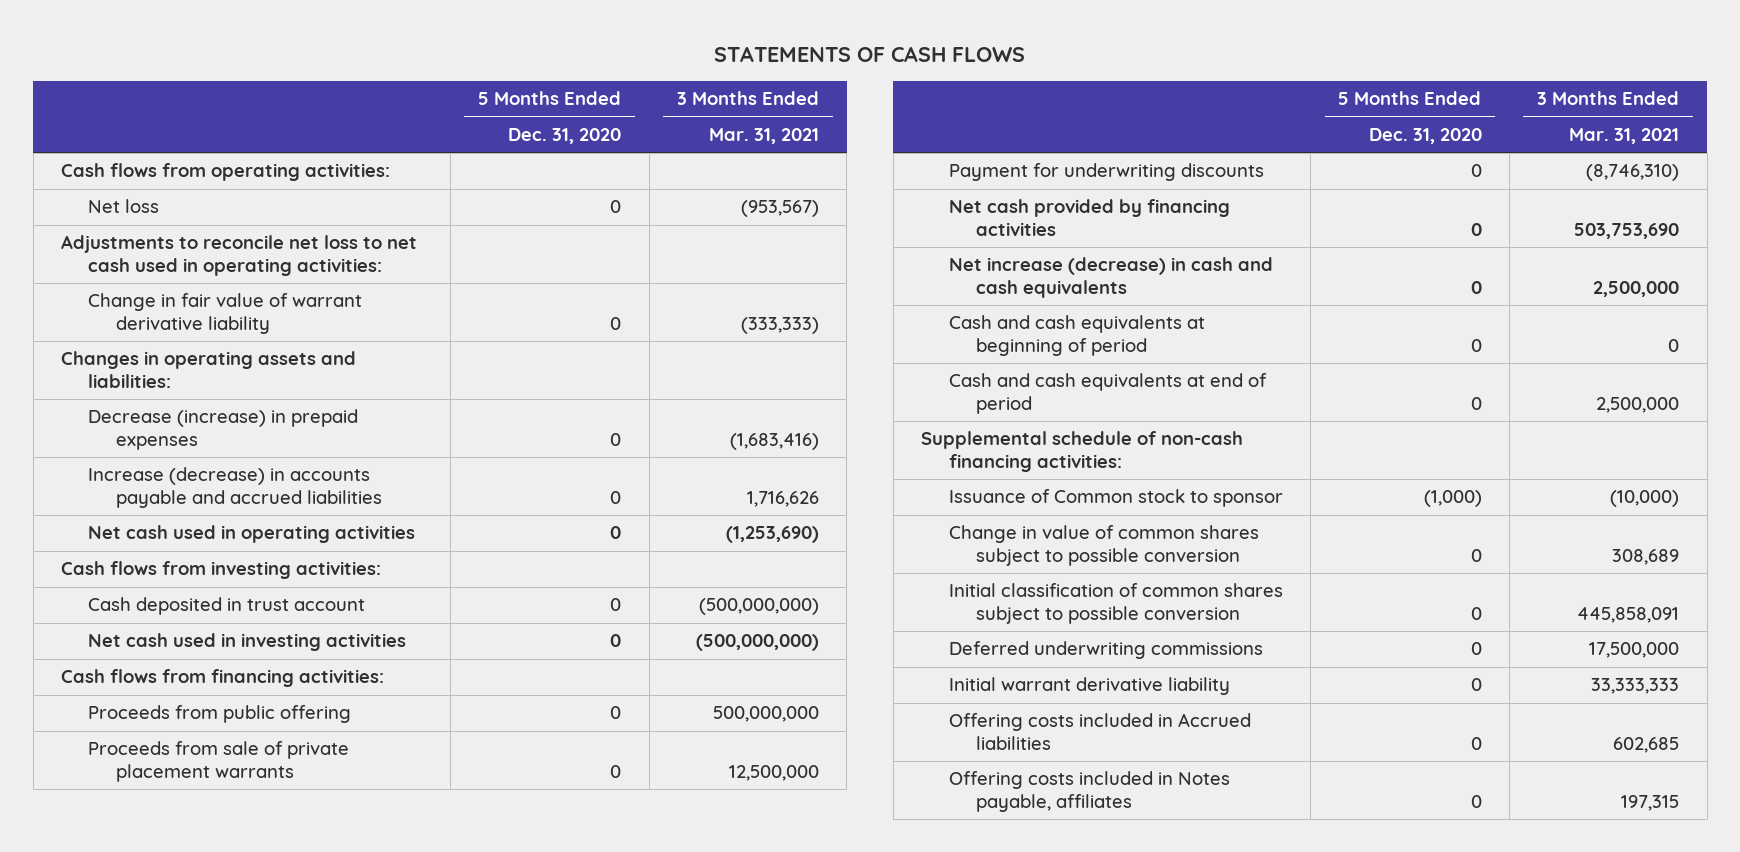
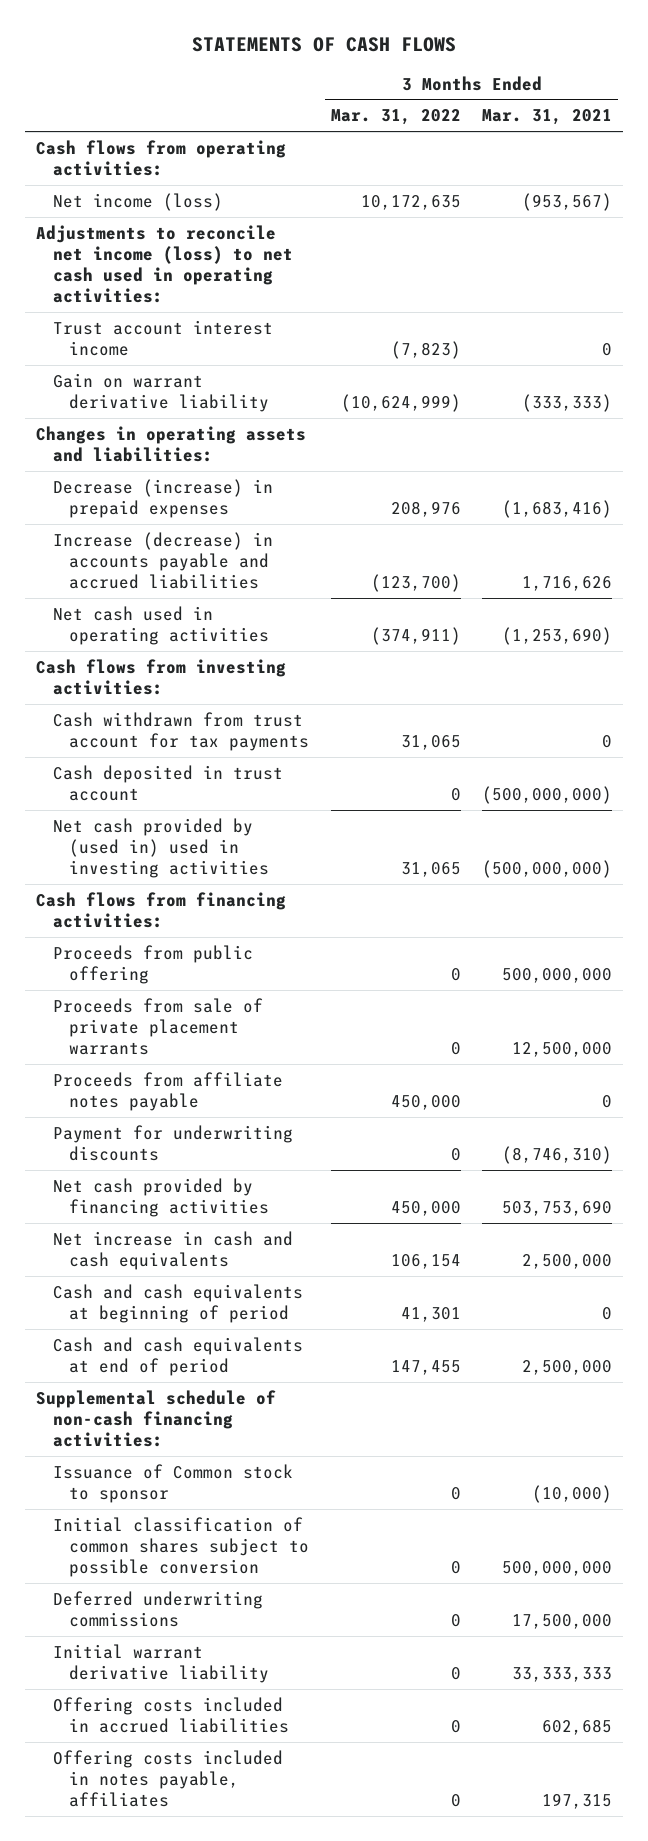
- | 5 Months Ended Dec. 31, 2020 | 3 Months Ended Mar. 31, 2021
+ | 3 Months Ended Mar. 31, 2022 | 3 Months Ended Mar. 31, 2021
- Net loss | 0 | (953,567)
- Adjustments to reconcile net loss to net cash used in operating activities:
- Change in fair value of warrant derivative liability | 0 | (333,333)
+ Net income (loss) | 10,172,635 | (953,567)
+ Adjustments to reconcile net income (loss) to net cash used in operating activities:
+ Trust account interest income | (7,823) | 0
+ Gain on warrant derivative liability | (10,624,999) | (333,333)
+ Cash withdrawn from trust account for tax payments | 31,065 | 0
- Net cash used in investing activities | 0 | (500,000,000)
+ Net cash provided by (used in) used in investing activities | 31,065 | (500,000,000)
+ Proceeds from affiliate notes payable | 450,000 | 0
- Net increase (decrease) in cash and cash equivalents | 0 | 2,500,000
+ Net increase in cash and cash equivalents | 106,154 | 2,500,000
- Change in value of common shares subject to possible conversion | 0 | 308,689
- Initial classification of common shares subject to possible conversion | 0 | 445,858,091
+ Initial classification of common shares subject to possible conversion | 0 | 500,000,000
- Offering costs included in Accrued liabilities | 0 | 602,685
- Offering costs included in Notes payable, affiliates | 0 | 197,315
+ Offering costs included in accrued liabilities | 0 | 602,685
+ Offering costs included in notes payable, affiliates | 0 | 197,315

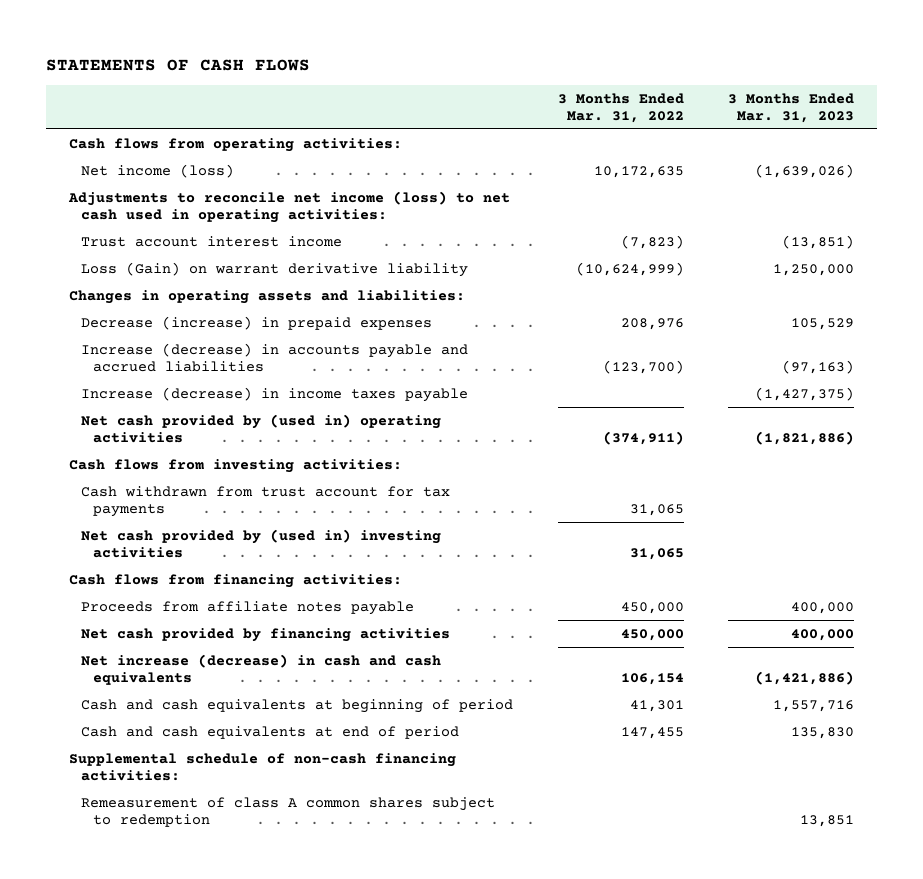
- | 3 Months Ended Mar. 31, 2022 | 3 Months Ended Mar. 31, 2021
+ | 3 Months Ended Mar. 31, 2022 | 3 Months Ended Mar. 31, 2023
- Gain on warrant derivative liability | (10,624,999) | (333,333)
+ Loss (Gain) on warrant derivative liability | (10,624,999) | 1,250,000
- Net cash used in operating activities | (374,911) | (1,253,690)
+ Increase (decrease) in income taxes payable | | (1,427,375)
+ Net cash provided by (used in) operating activities | (374,911) | (1,821,886)
- Cash deposited in trust account | 0 | (500,000,000)
- Net cash provided by (used in) used in investing activities | 31,065 | (500,000,000)
+ Net cash provided by (used in) investing activities | 31,065 |
- Proceeds from public offering | 0 | 500,000,000
- Proceeds from sale of private placement warrants | 0 | 12,500,000
- Payment for underwriting discounts | 0 | (8,746,310)
- Net increase in cash and cash equivalents | 106,154 | 2,500,000
+ Net increase (decrease) in cash and cash equivalents | 106,154 | (1,421,886)
- Issuance of Common stock to sponsor | 0 | (10,000)
- Initial classification of common shares subject to possible conversion | 0 | 500,000,000
- Deferred underwriting commissions | 0 | 17,500,000
- Initial warrant derivative liability | 0 | 33,333,333
- Offering costs included in accrued liabilities | 0 | 602,685
- Offering costs included in notes payable, affiliates | 0 | 197,315
+ Remeasurement of class A common shares subject to redemption | | 13,851

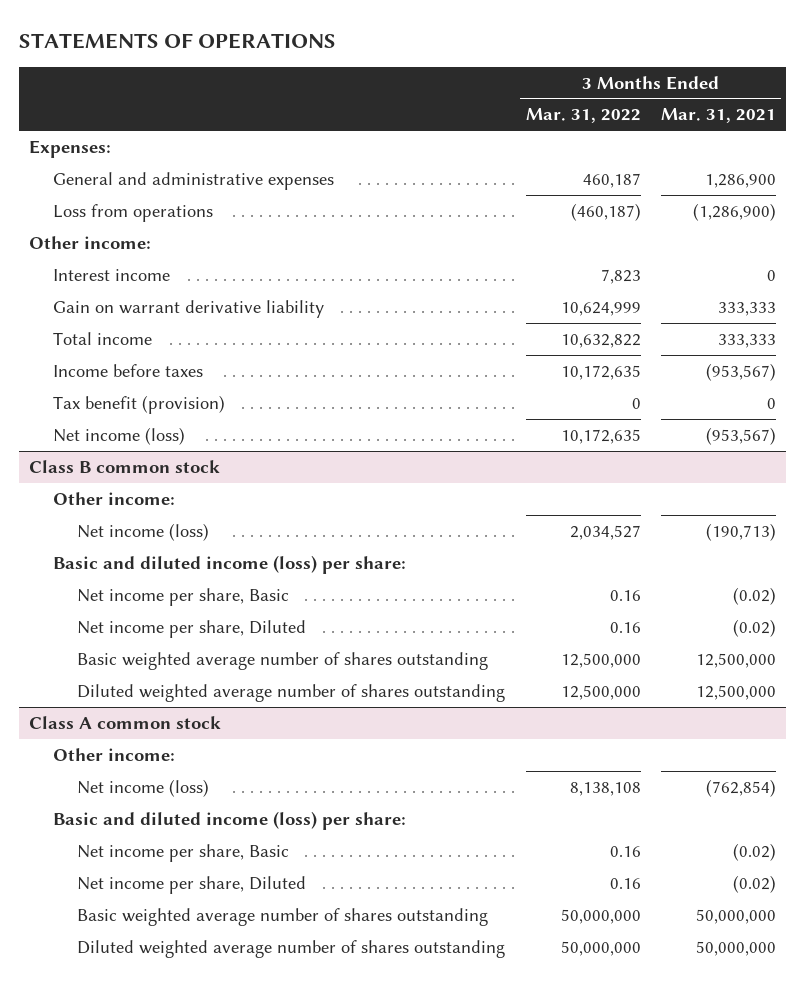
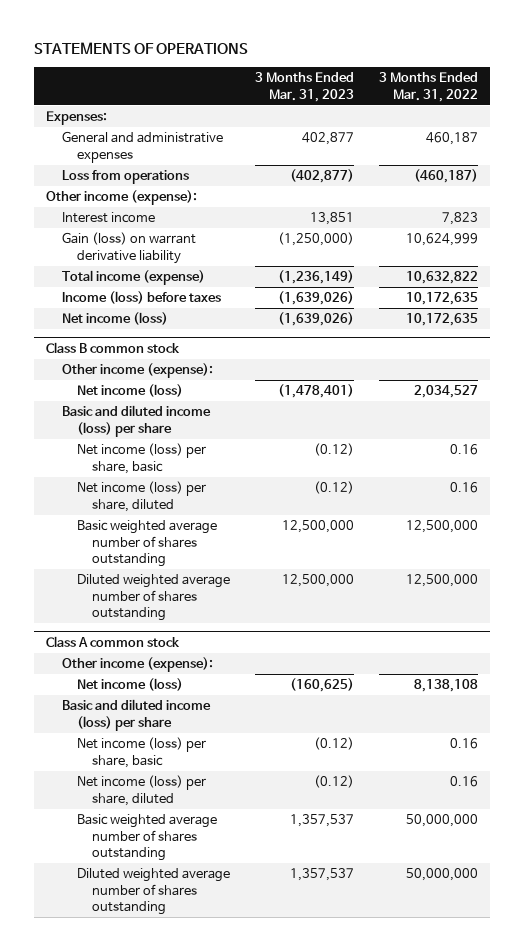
- | 3 Months Ended Mar. 31, 2022 | 3 Months Ended Mar. 31, 2021
+ | 3 Months Ended Mar. 31, 2023 | 3 Months Ended Mar. 31, 2022
- Other income:
+ Other income (expense):
- Gain on warrant derivative liability | 10,624,999 | 333,333
- Total income | 10,632,822 | 333,333
- Income before taxes | 10,172,635 | (953,567)
- Tax benefit (provision) | 0 | 0
+ Gain (loss) on warrant derivative liability | (1,250,000) | 10,624,999
+ Total income (expense) | (1,236,149) | 10,632,822
+ Income (loss) before taxes | (1,639,026) | 10,172,635
@ Class B common stock
- Other income:
+ Other income (expense):
- Basic and diluted income (loss) per share:
- Net income per share, Basic | 0.16 | (0.02)
- Net income per share, Diluted | 0.16 | (0.02)
+ Basic and diluted income (loss) per share
+ Net income (loss) per share, basic | (0.12) | 0.16
+ Net income (loss) per share, diluted | (0.12) | 0.16
@ Class A common stock
- Other income:
+ Other income (expense):
- Basic and diluted income (loss) per share:
- Net income per share, Basic | 0.16 | (0.02)
- Net income per share, Diluted | 0.16 | (0.02)
+ Basic and diluted income (loss) per share
+ Net income (loss) per share, basic | (0.12) | 0.16
+ Net income (loss) per share, diluted | (0.12) | 0.16

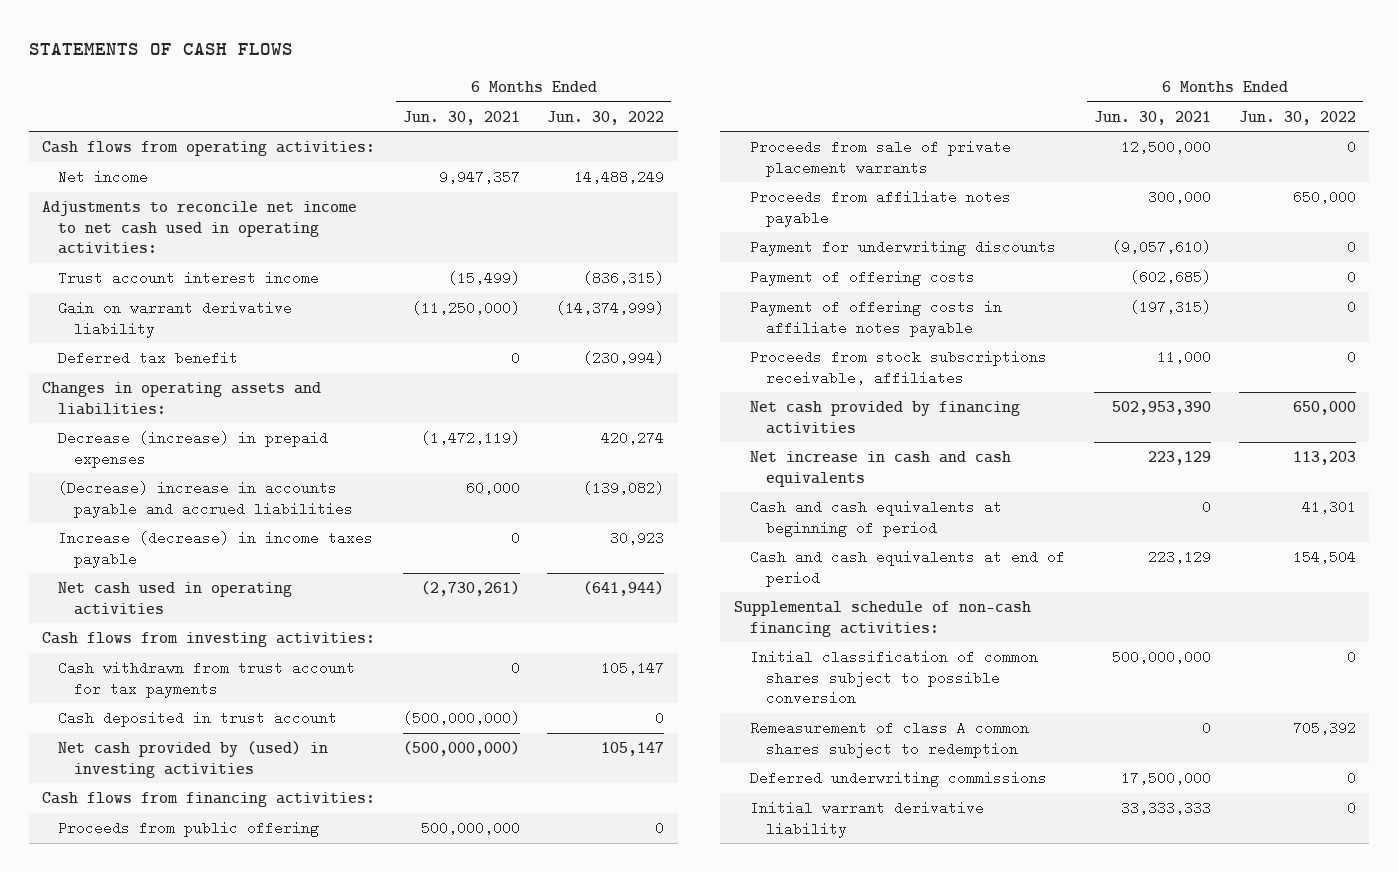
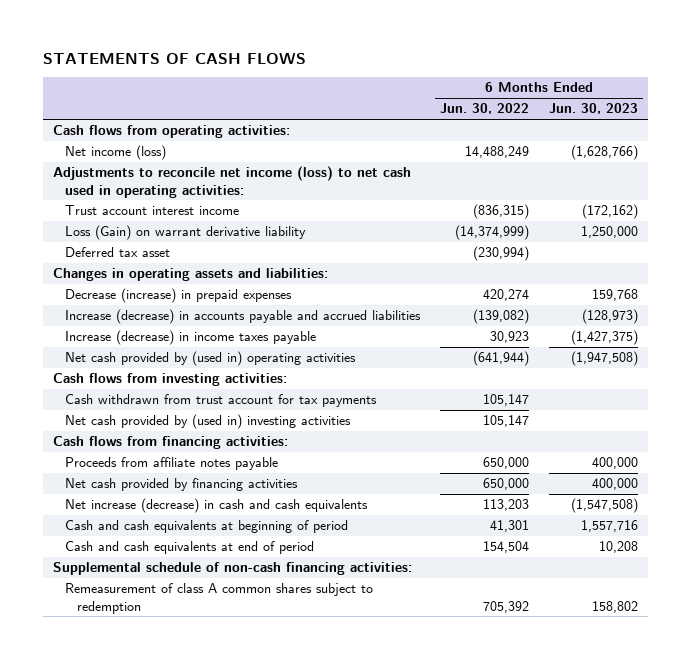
- | 6 Months Ended Jun. 30, 2021 | 6 Months Ended Jun. 30, 2022
+ | 6 Months Ended Jun. 30, 2022 | 6 Months Ended Jun. 30, 2023
- Net income | 9,947,357 | 14,488,249
- Adjustments to reconcile net income to net cash used in operating activities:
+ Net income (loss) | 14,488,249 | (1,628,766)
+ Adjustments to reconcile net income (loss) to net cash used in operating activities:
- Gain on warrant derivative liability | (11,250,000) | (14,374,999)
- Deferred tax benefit | 0 | (230,994)
+ Loss (Gain) on warrant derivative liability | (14,374,999) | 1,250,000
+ Deferred tax asset | (230,994) |
- (Decrease) increase in accounts payable and accrued liabilities | 60,000 | (139,082)
+ Increase (decrease) in accounts payable and accrued liabilities | (139,082) | (128,973)
- Net cash used in operating activities | (2,730,261) | (641,944)
+ Net cash provided by (used in) operating activities | (641,944) | (1,947,508)
- Cash deposited in trust account | (500,000,000) | 0
- Net cash provided by (used) in investing activities | (500,000,000) | 105,147
+ Net cash provided by (used in) investing activities | 105,147 |
- Proceeds from public offering | 500,000,000 | 0
- Proceeds from sale of private placement warrants | 12,500,000 | 0
- Payment for underwriting discounts | (9,057,610) | 0
- Payment of offering costs | (602,685) | 0
- Payment of offering costs in affiliate notes payable | (197,315) | 0
- Proceeds from stock subscriptions receivable, affiliates | 11,000 | 0
- Net increase in cash and cash equivalents | 223,129 | 113,203
+ Net increase (decrease) in cash and cash equivalents | 113,203 | (1,547,508)
- Initial classification of common shares subject to possible conversion | 500,000,000 | 0
- Deferred underwriting commissions | 17,500,000 | 0
- Initial warrant derivative liability | 33,333,333 | 0

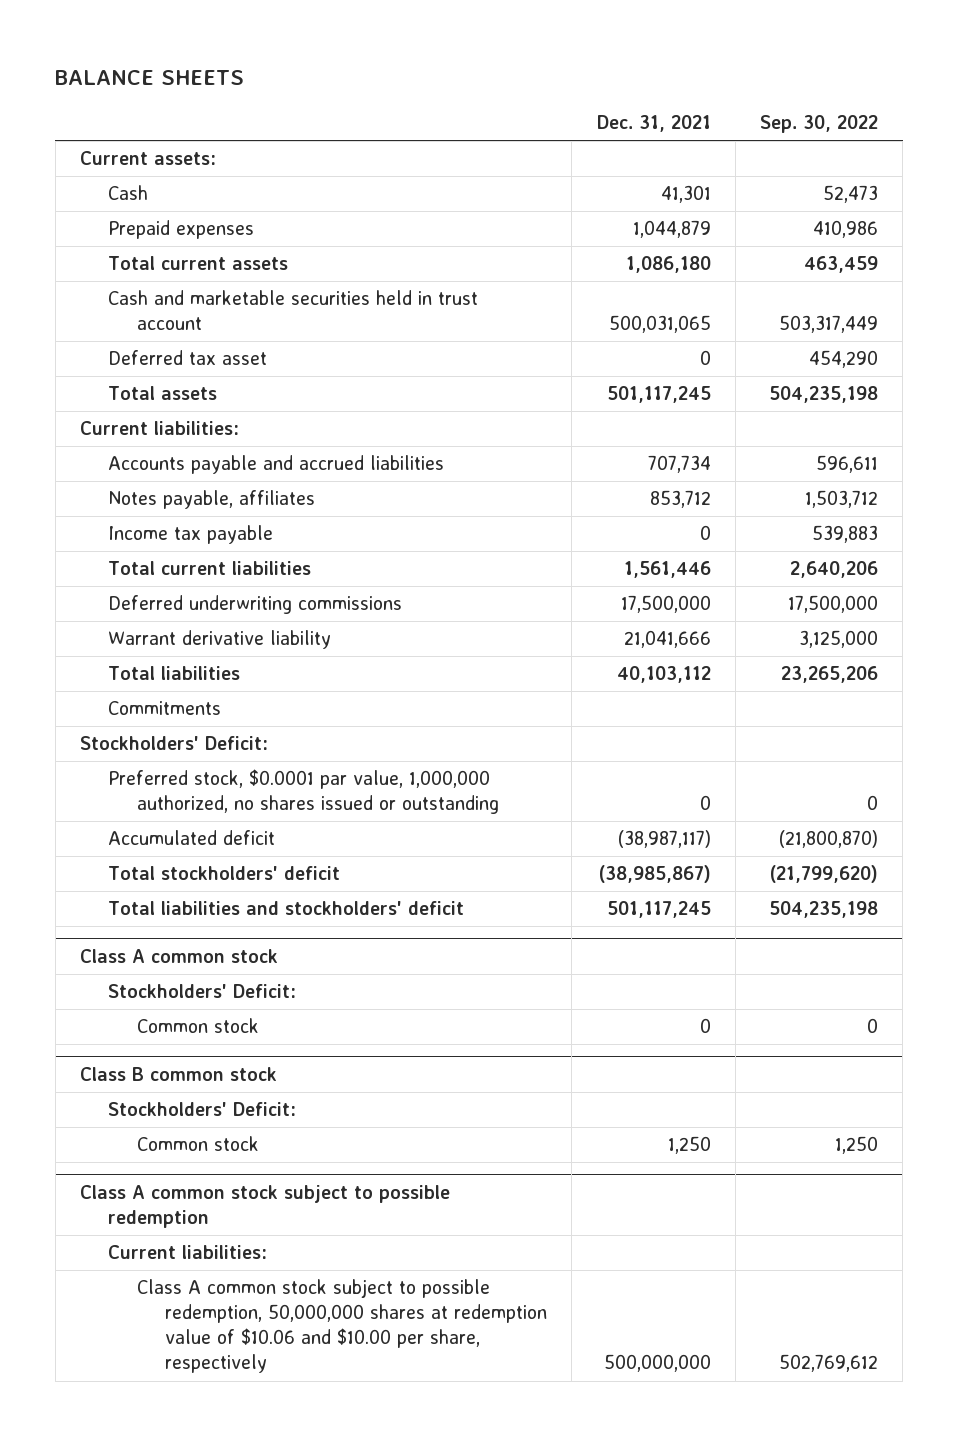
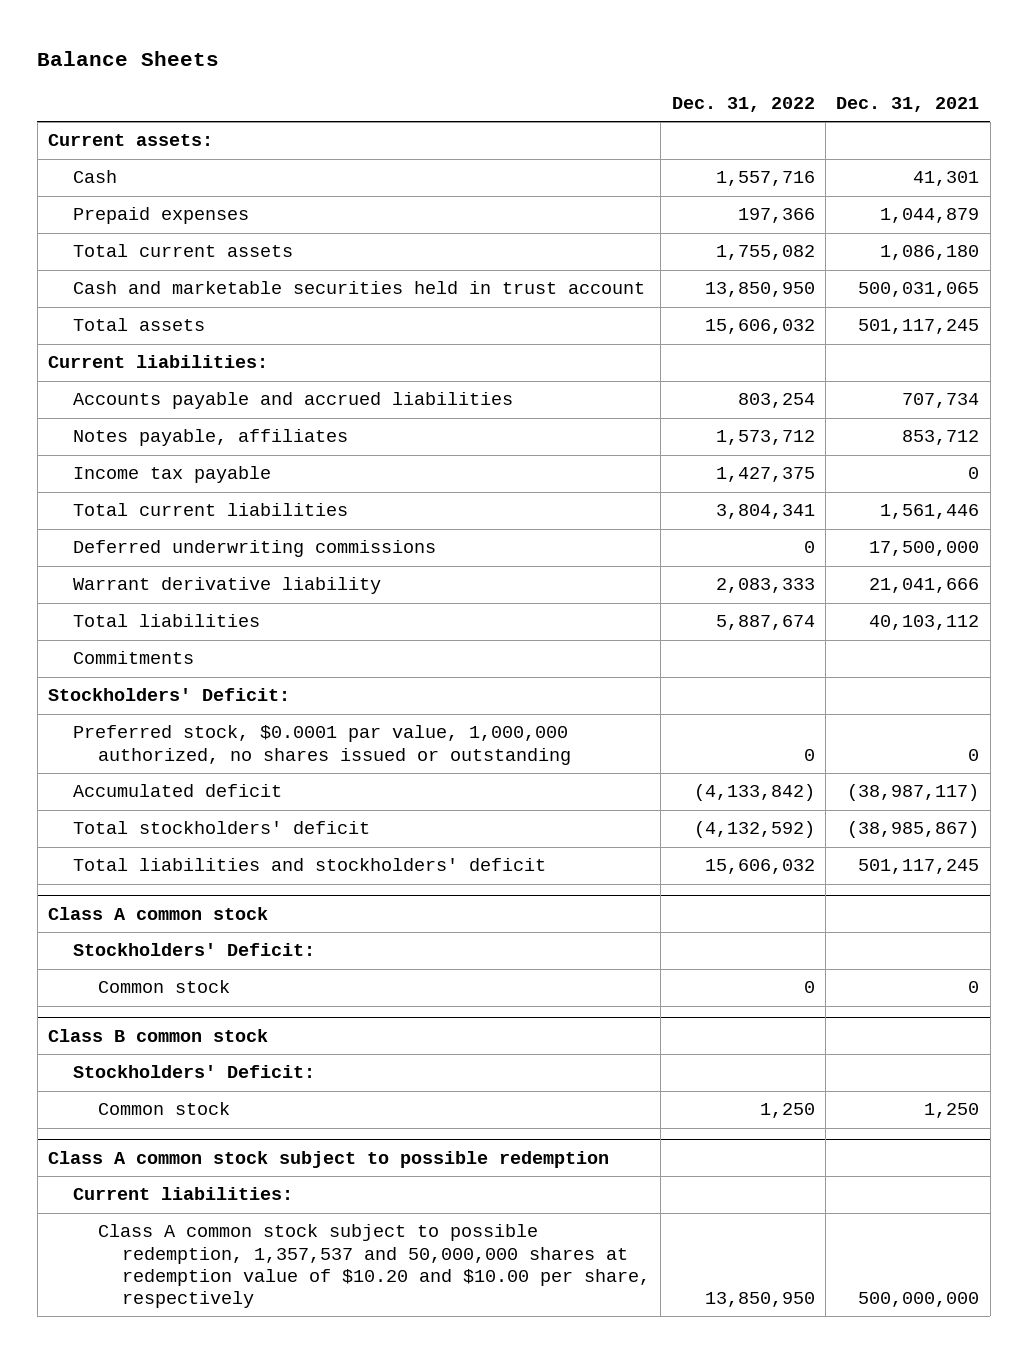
- BALANCE SHEETS
+ Balance Sheets
- | Dec. 31, 2021 | Sep. 30, 2022
+ | Dec. 31, 2022 | Dec. 31, 2021
- Deferred tax asset | 0 | 454,290
@ Class A common stock subject to possible redemption
- Class A common stock subject to possible redemption, 50,000,000 shares at redemption value of $10.06 and $10.00 per share, respectively | 500,000,000 | 502,769,612
+ Class A common stock subject to possible redemption, 1,357,537 and 50,000,000 shares at redemption value of $10.20 and $10.00 per share, respectively | 13,850,950 | 500,000,000

